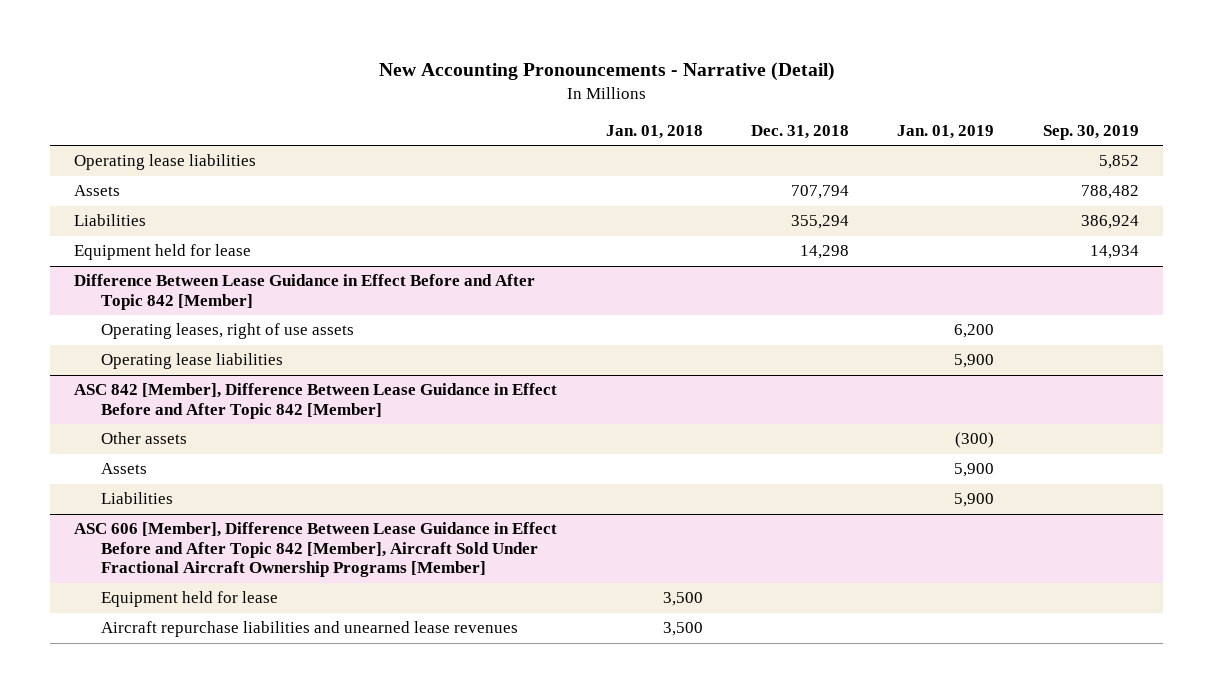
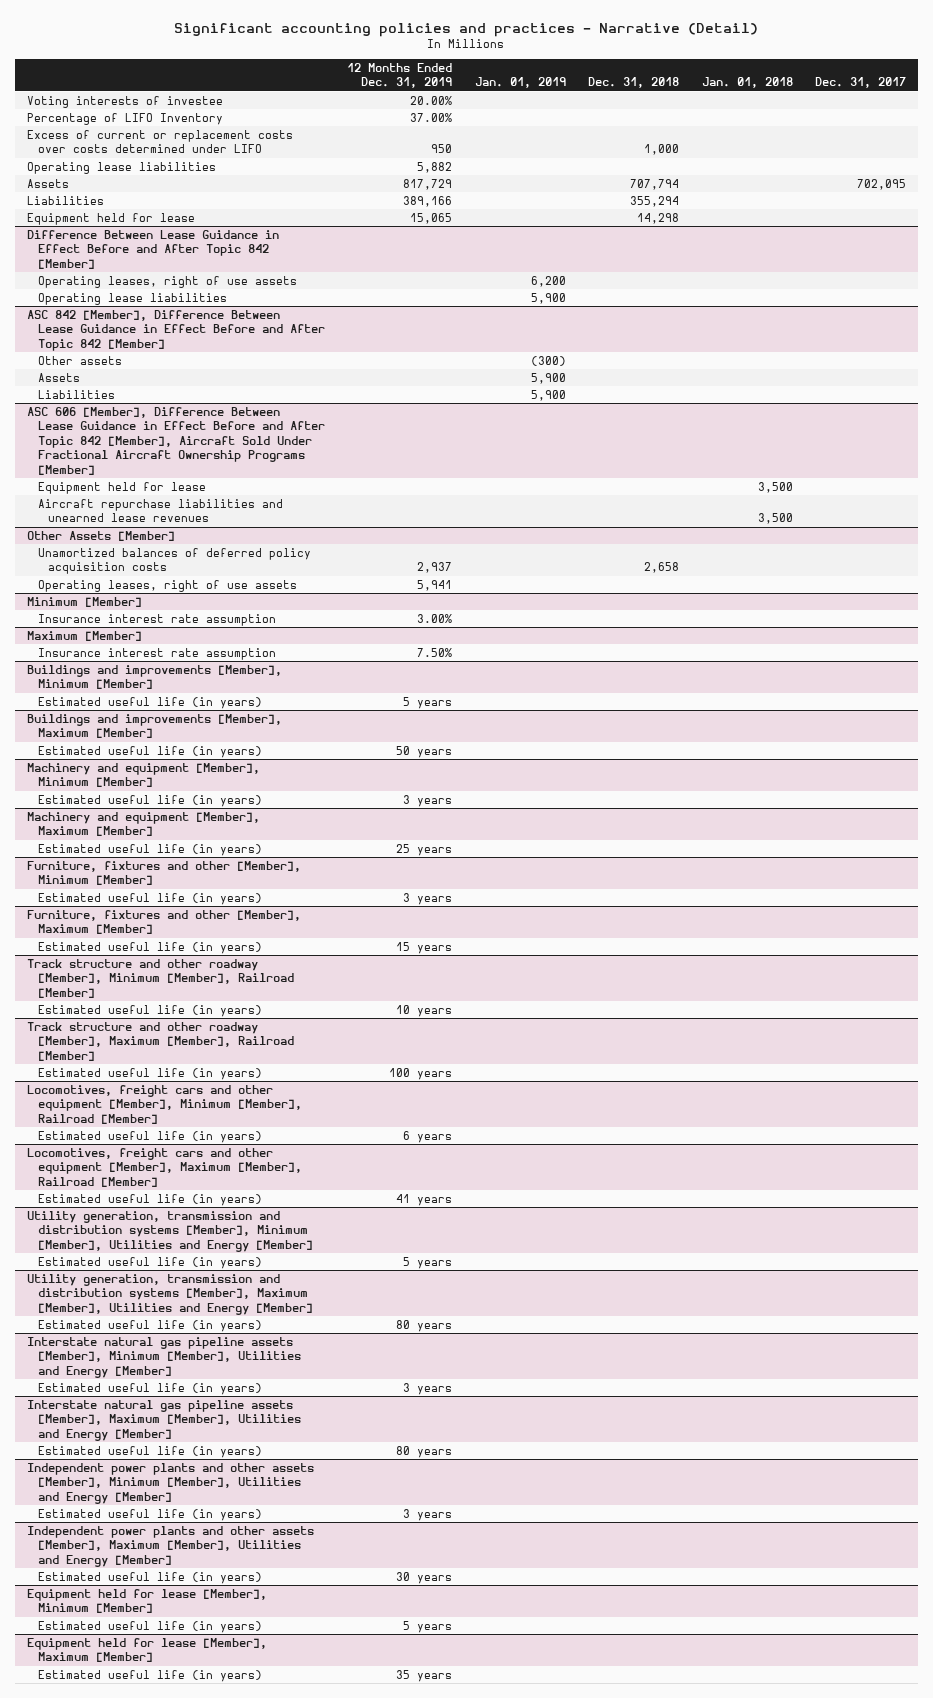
- New Accounting Pronouncements - Narrative (Detail)
+ Significant accounting policies and practices - Narrative (Detail)
- | Jan. 01, 2018 | Dec. 31, 2018 | Jan. 01, 2019 | Sep. 30, 2019
+ | 12 Months Ended Dec. 31, 2019 | Jan. 01, 2019 | Dec. 31, 2018 | Jan. 01, 2018 | Dec. 31, 2017
+ Voting interests of investee | 20.00% | | | |
+ Percentage of LIFO Inventory | 37.00% | | | |
+ Excess of current or replacement costs over costs determined under LIFO | 950 | | 1,000 | |
+ Other Assets [Member]
+ Unamortized balances of deferred policy acquisition costs | 2,937 | | 2,658 | |
+ Operating leases, right of use assets | 5,941 | | | |
+ Minimum [Member]
+ Insurance interest rate assumption | 3.00% | | | |
+ Maximum [Member]
+ Insurance interest rate assumption | 7.50% | | | |
+ Buildings and improvements [Member], Minimum [Member]
+ Estimated useful life (in years) | 5 years | | | |
+ Buildings and improvements [Member], Maximum [Member]
+ Estimated useful life (in years) | 50 years | | | |
+ Machinery and equipment [Member], Minimum [Member]
+ Estimated useful life (in years) | 3 years | | | |
+ Machinery and equipment [Member], Maximum [Member]
+ Estimated useful life (in years) | 25 years | | | |
+ Furniture, fixtures and other [Member], Minimum [Member]
+ Estimated useful life (in years) | 3 years | | | |
+ Furniture, fixtures and other [Member], Maximum [Member]
+ Estimated useful life (in years) | 15 years | | | |
+ Track structure and other roadway [Member], Minimum [Member], Railroad [Member]
+ Estimated useful life (in years) | 10 years | | | |
+ Track structure and other roadway [Member], Maximum [Member], Railroad [Member]
+ Estimated useful life (in years) | 100 years | | | |
+ Locomotives, freight cars and other equipment [Member], Minimum [Member], Railroad [Member]
+ Estimated useful life (in years) | 6 years | | | |
+ Locomotives, freight cars and other equipment [Member], Maximum [Member], Railroad [Member]
+ Estimated useful life (in years) | 41 years | | | |
+ Utility generation, transmission and distribution systems [Member], Minimum [Member], Utilities and Energy [Member]
+ Estimated useful life (in years) | 5 years | | | |
+ Utility generation, transmission and distribution systems [Member], Maximum [Member], Utilities and Energy [Member]
+ Estimated useful life (in years) | 80 years | | | |
+ Interstate natural gas pipeline assets [Member], Minimum [Member], Utilities and Energy [Member]
+ Estimated useful life (in years) | 3 years | | | |
+ Interstate natural gas pipeline assets [Member], Maximum [Member], Utilities and Energy [Member]
+ Estimated useful life (in years) | 80 years | | | |
+ Independent power plants and other assets [Member], Minimum [Member], Utilities and Energy [Member]
+ Estimated useful life (in years) | 3 years | | | |
+ Independent power plants and other assets [Member], Maximum [Member], Utilities and Energy [Member]
+ Estimated useful life (in years) | 30 years | | | |
+ Equipment held for lease [Member], Minimum [Member]
+ Estimated useful life (in years) | 5 years | | | |
+ Equipment held for lease [Member], Maximum [Member]
+ Estimated useful life (in years) | 35 years | | | |

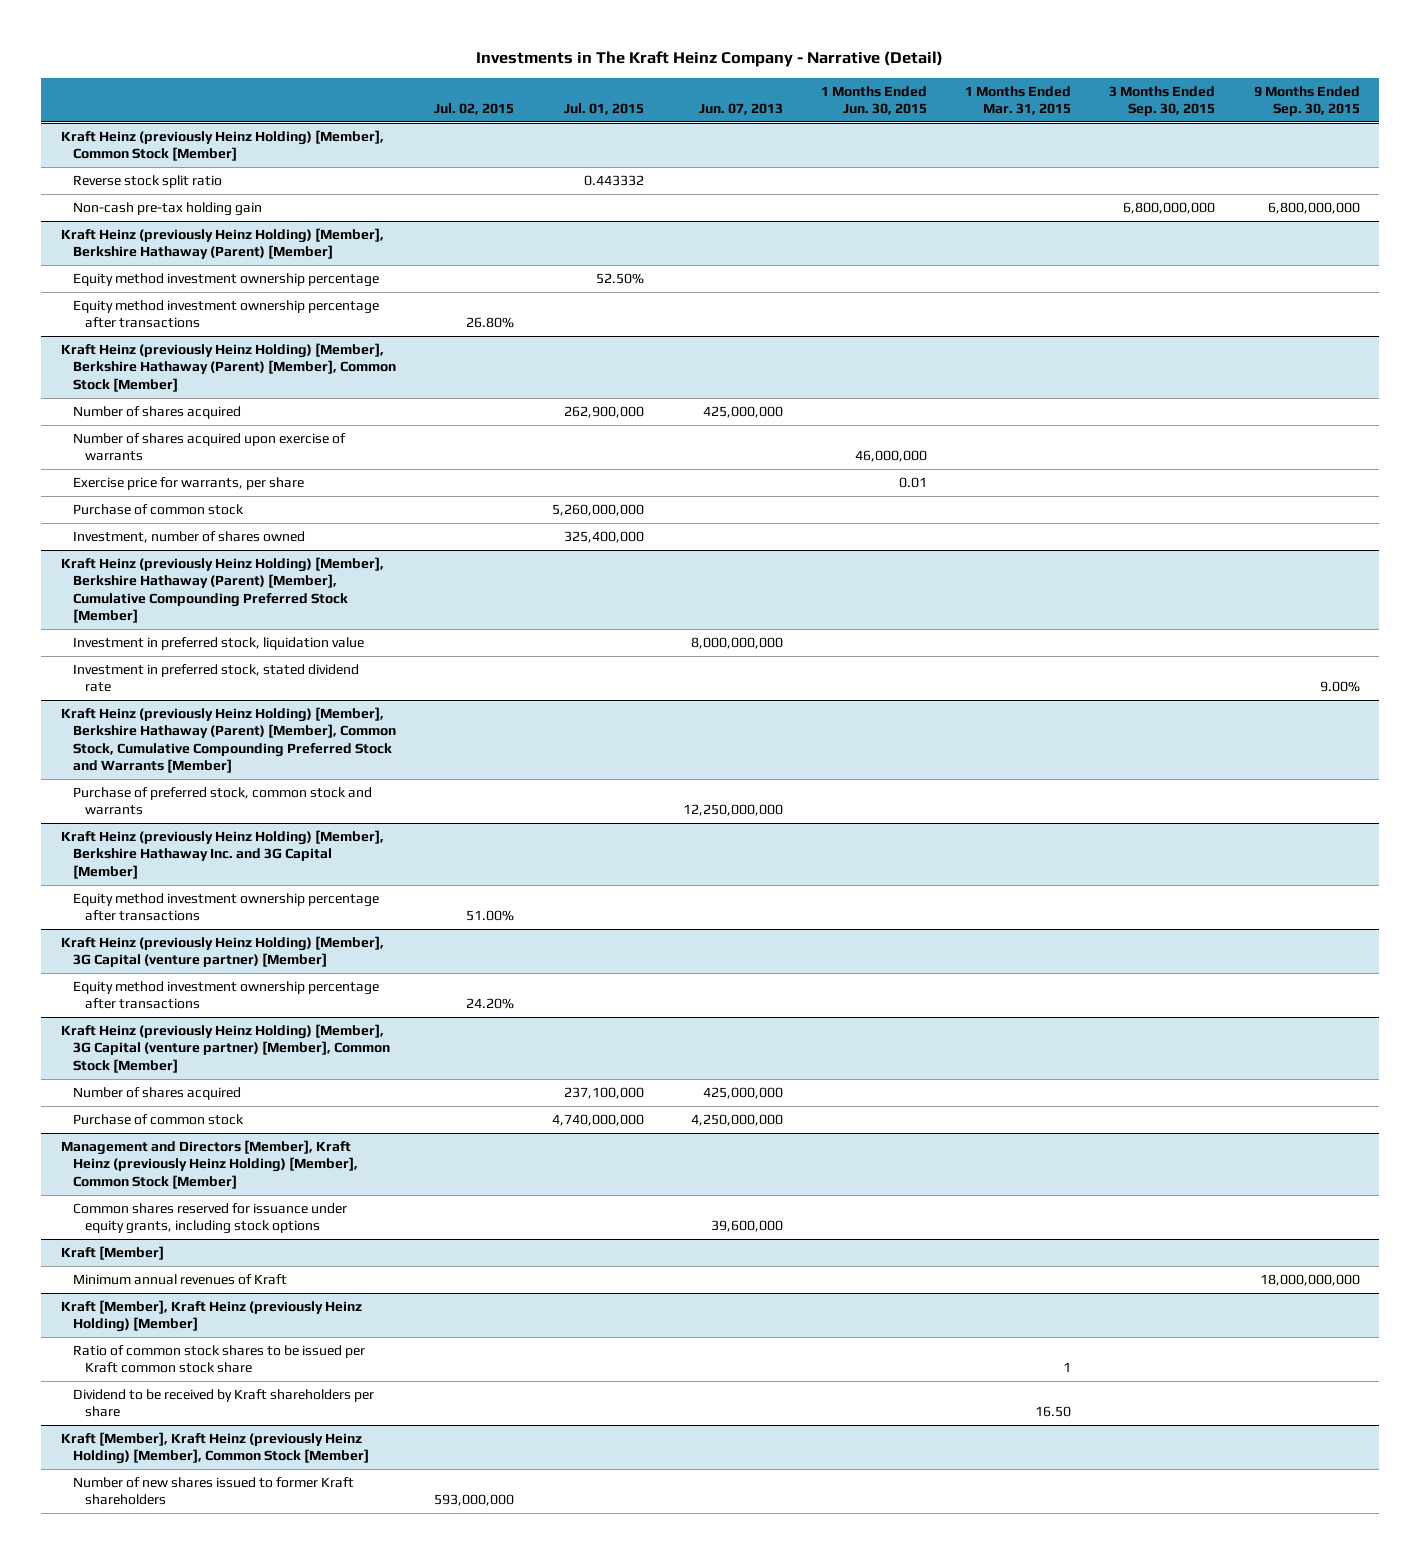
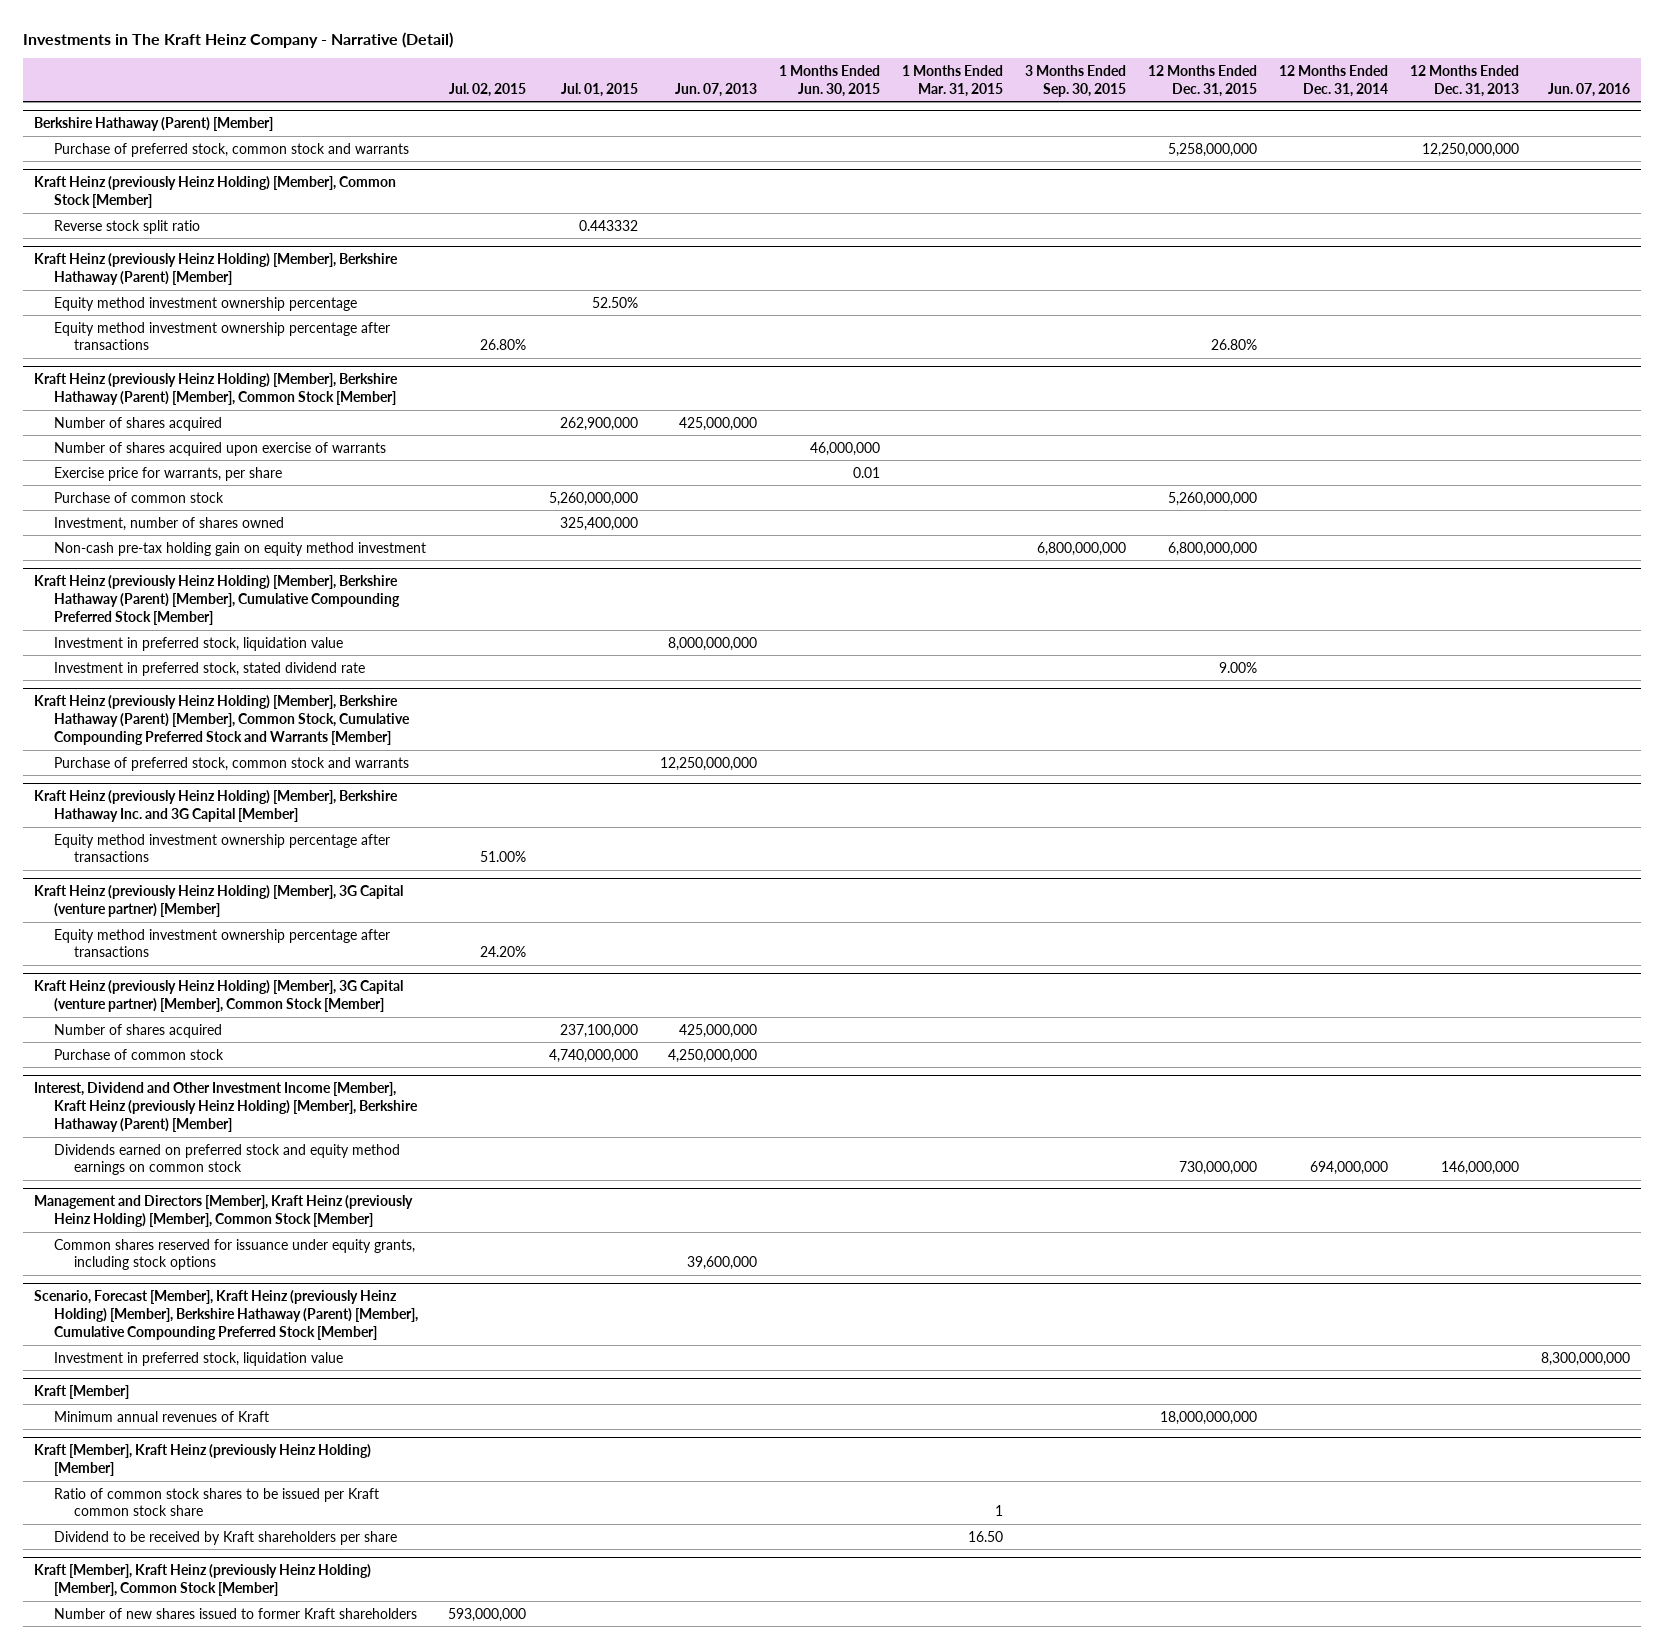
- | Jul. 02, 2015 | Jul. 01, 2015 | Jun. 07, 2013 | 1 Months Ended Jun. 30, 2015 | 1 Months Ended Mar. 31, 2015 | 3 Months Ended Sep. 30, 2015 | 9 Months Ended Sep. 30, 2015
+ | Jul. 02, 2015 | Jul. 01, 2015 | Jun. 07, 2013 | 1 Months Ended Jun. 30, 2015 | 1 Months Ended Mar. 31, 2015 | 3 Months Ended Sep. 30, 2015 | 12 Months Ended Dec. 31, 2015 | 12 Months Ended Dec. 31, 2014 | 12 Months Ended Dec. 31, 2013 | Jun. 07, 2016
+ Berkshire Hathaway (Parent) [Member]
+ Purchase of preferred stock, common stock and warrants | | | | | | | 5,258,000,000 | | 12,250,000,000 |
@ Kraft Heinz (previously Heinz Holding) [Member], Common Stock [Member]
- Non-cash pre-tax holding gain | | | | | | 6,800,000,000 | 6,800,000,000
@ Kraft Heinz (previously Heinz Holding) [Member], Berkshire Hathaway (Parent) [Member], Common Stock [Member]
+ Non-cash pre-tax holding gain on equity method investment | | | | | | 6,800,000,000 | 6,800,000,000 | | |
+ Interest, Dividend and Other Investment Income [Member], Kraft Heinz (previously Heinz Holding) [Member], Berkshire Hathaway (Parent) [Member]
+ Dividends earned on preferred stock and equity method earnings on common stock | | | | | | | 730,000,000 | 694,000,000 | 146,000,000 |
+ Scenario, Forecast [Member], Kraft Heinz (previously Heinz Holding) [Member], Berkshire Hathaway (Parent) [Member], Cumulative Compounding Preferred Stock [Member]
+ Investment in preferred stock, liquidation value | | | | | | | | | | 8,300,000,000

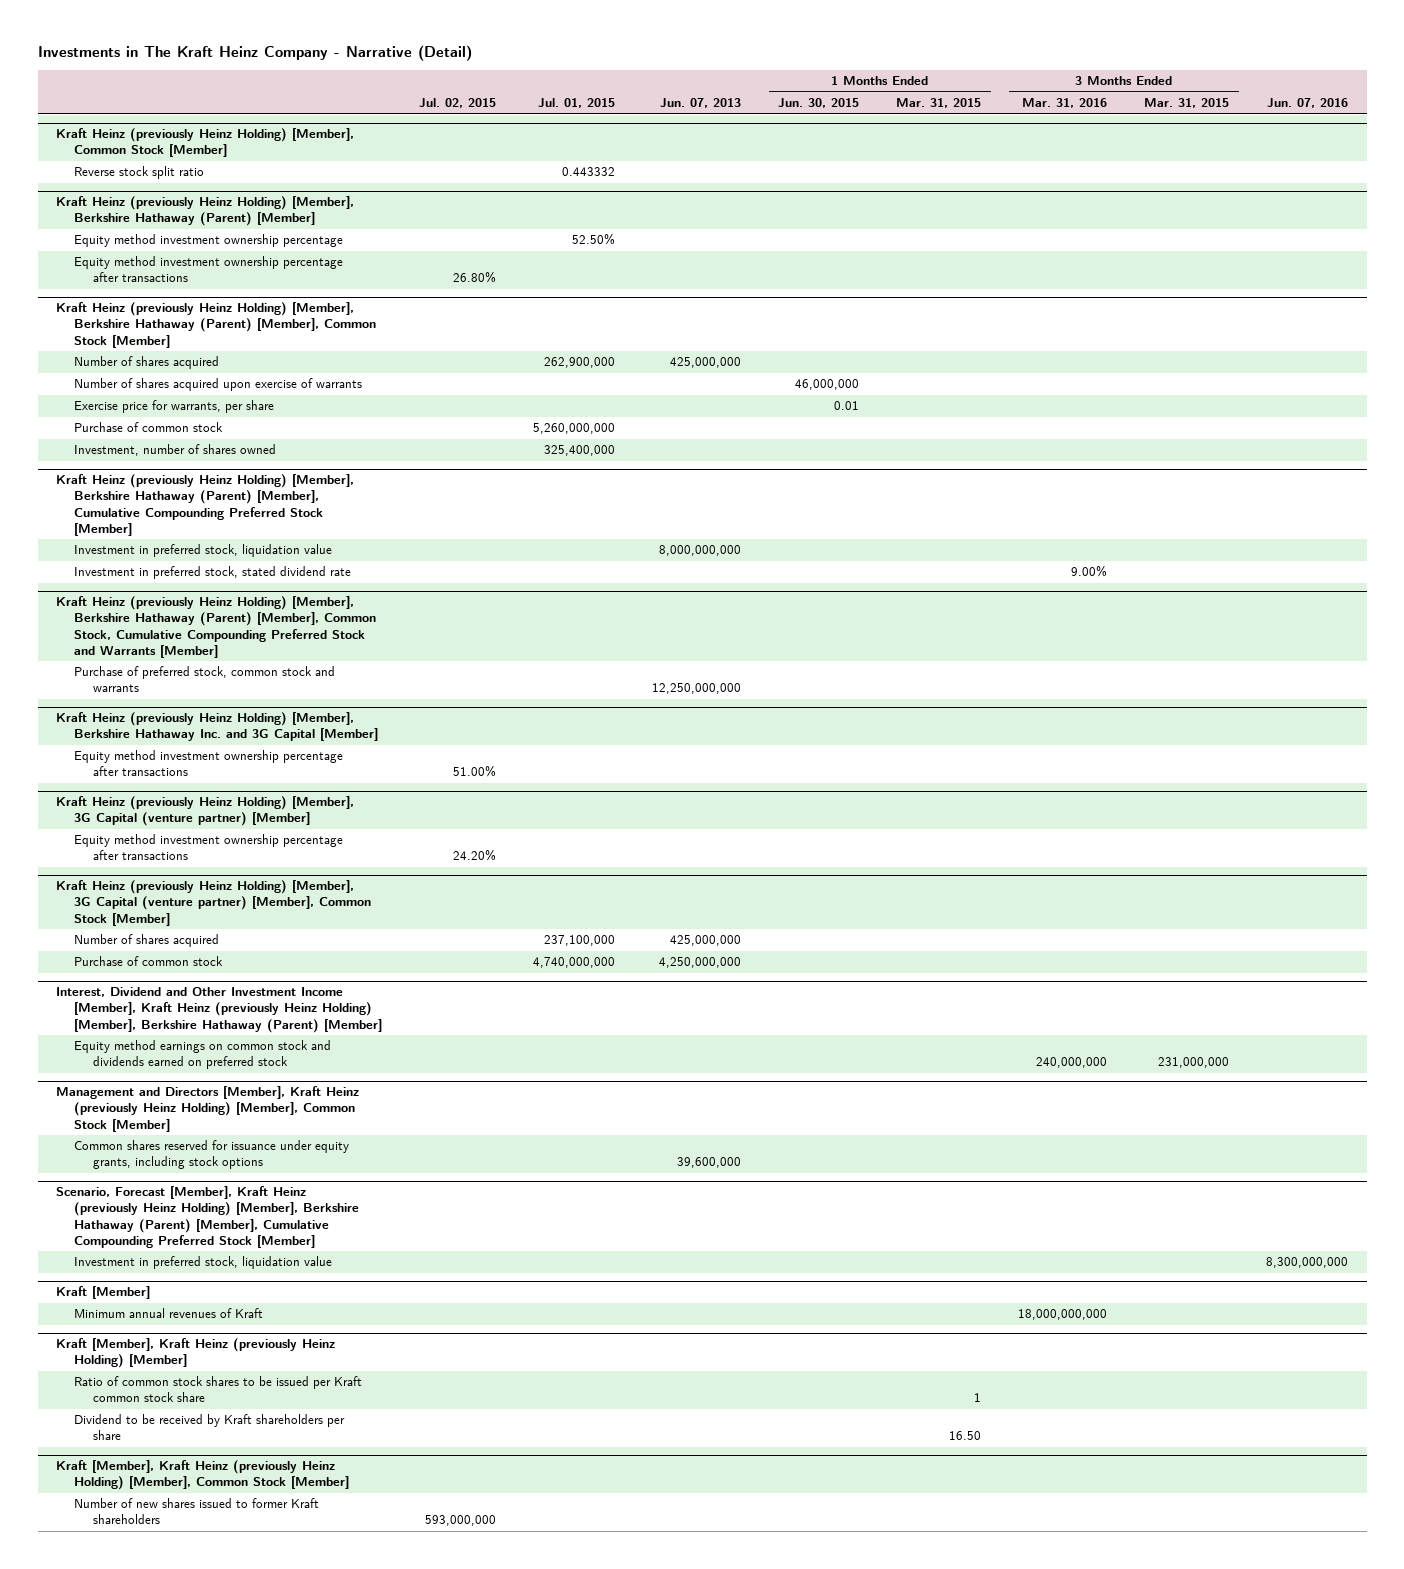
- | Jul. 02, 2015 | Jul. 01, 2015 | Jun. 07, 2013 | 1 Months Ended Jun. 30, 2015 | 1 Months Ended Mar. 31, 2015 | 3 Months Ended Sep. 30, 2015 | 12 Months Ended Dec. 31, 2015 | 12 Months Ended Dec. 31, 2014 | 12 Months Ended Dec. 31, 2013 | Jun. 07, 2016
+ | Jul. 02, 2015 | Jul. 01, 2015 | Jun. 07, 2013 | 1 Months Ended Jun. 30, 2015 | 1 Months Ended Mar. 31, 2015 | 3 Months Ended Mar. 31, 2016 | 3 Months Ended Mar. 31, 2015 | Jun. 07, 2016
- Berkshire Hathaway (Parent) [Member]
- Purchase of preferred stock, common stock and warrants | | | | | | | 5,258,000,000 | | 12,250,000,000 |
@ Kraft Heinz (previously Heinz Holding) [Member], Berkshire Hathaway (Parent) [Member], Common Stock [Member]
- Non-cash pre-tax holding gain on equity method investment | | | | | | 6,800,000,000 | 6,800,000,000 | | |
@ Interest, Dividend and Other Investment Income [Member], Kraft Heinz (previously Heinz Holding) [Member], Berkshire Hathaway (Parent) [Member]
- Dividends earned on preferred stock and equity method earnings on common stock | | | | | | | 730,000,000 | 694,000,000 | 146,000,000 |
+ Equity method earnings on common stock and dividends earned on preferred stock | | | | | | 240,000,000 | 231,000,000 |

